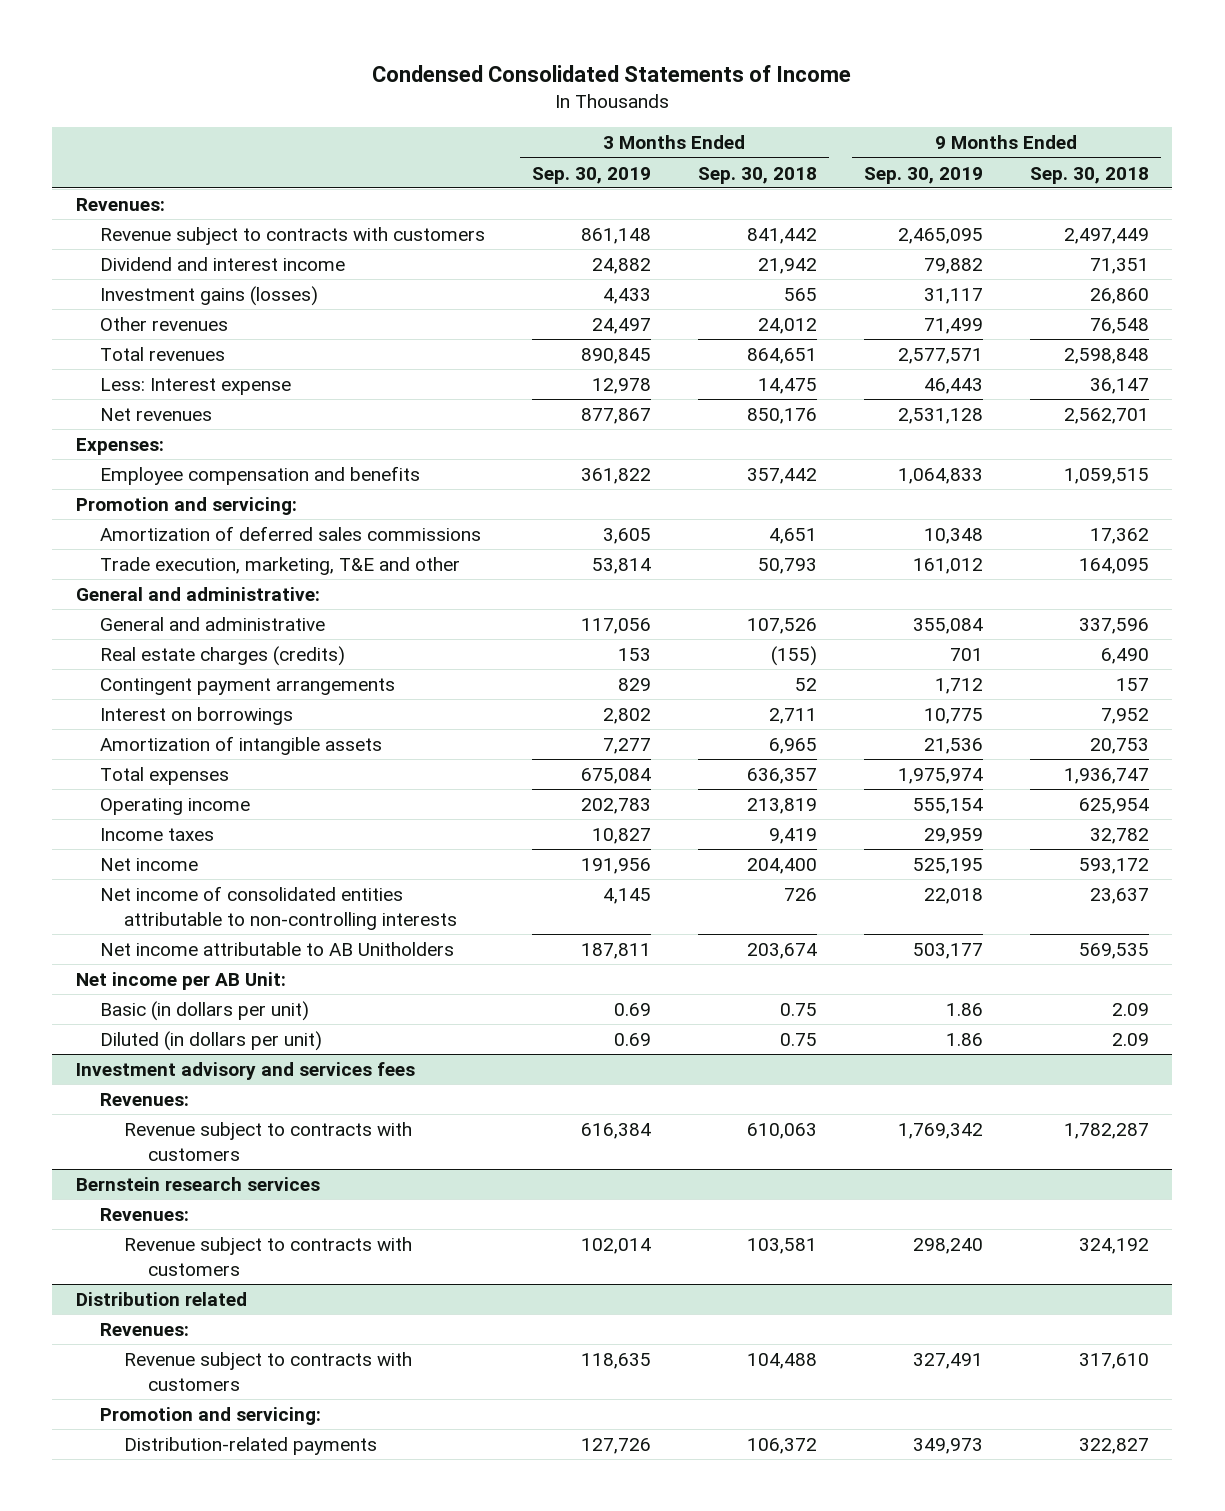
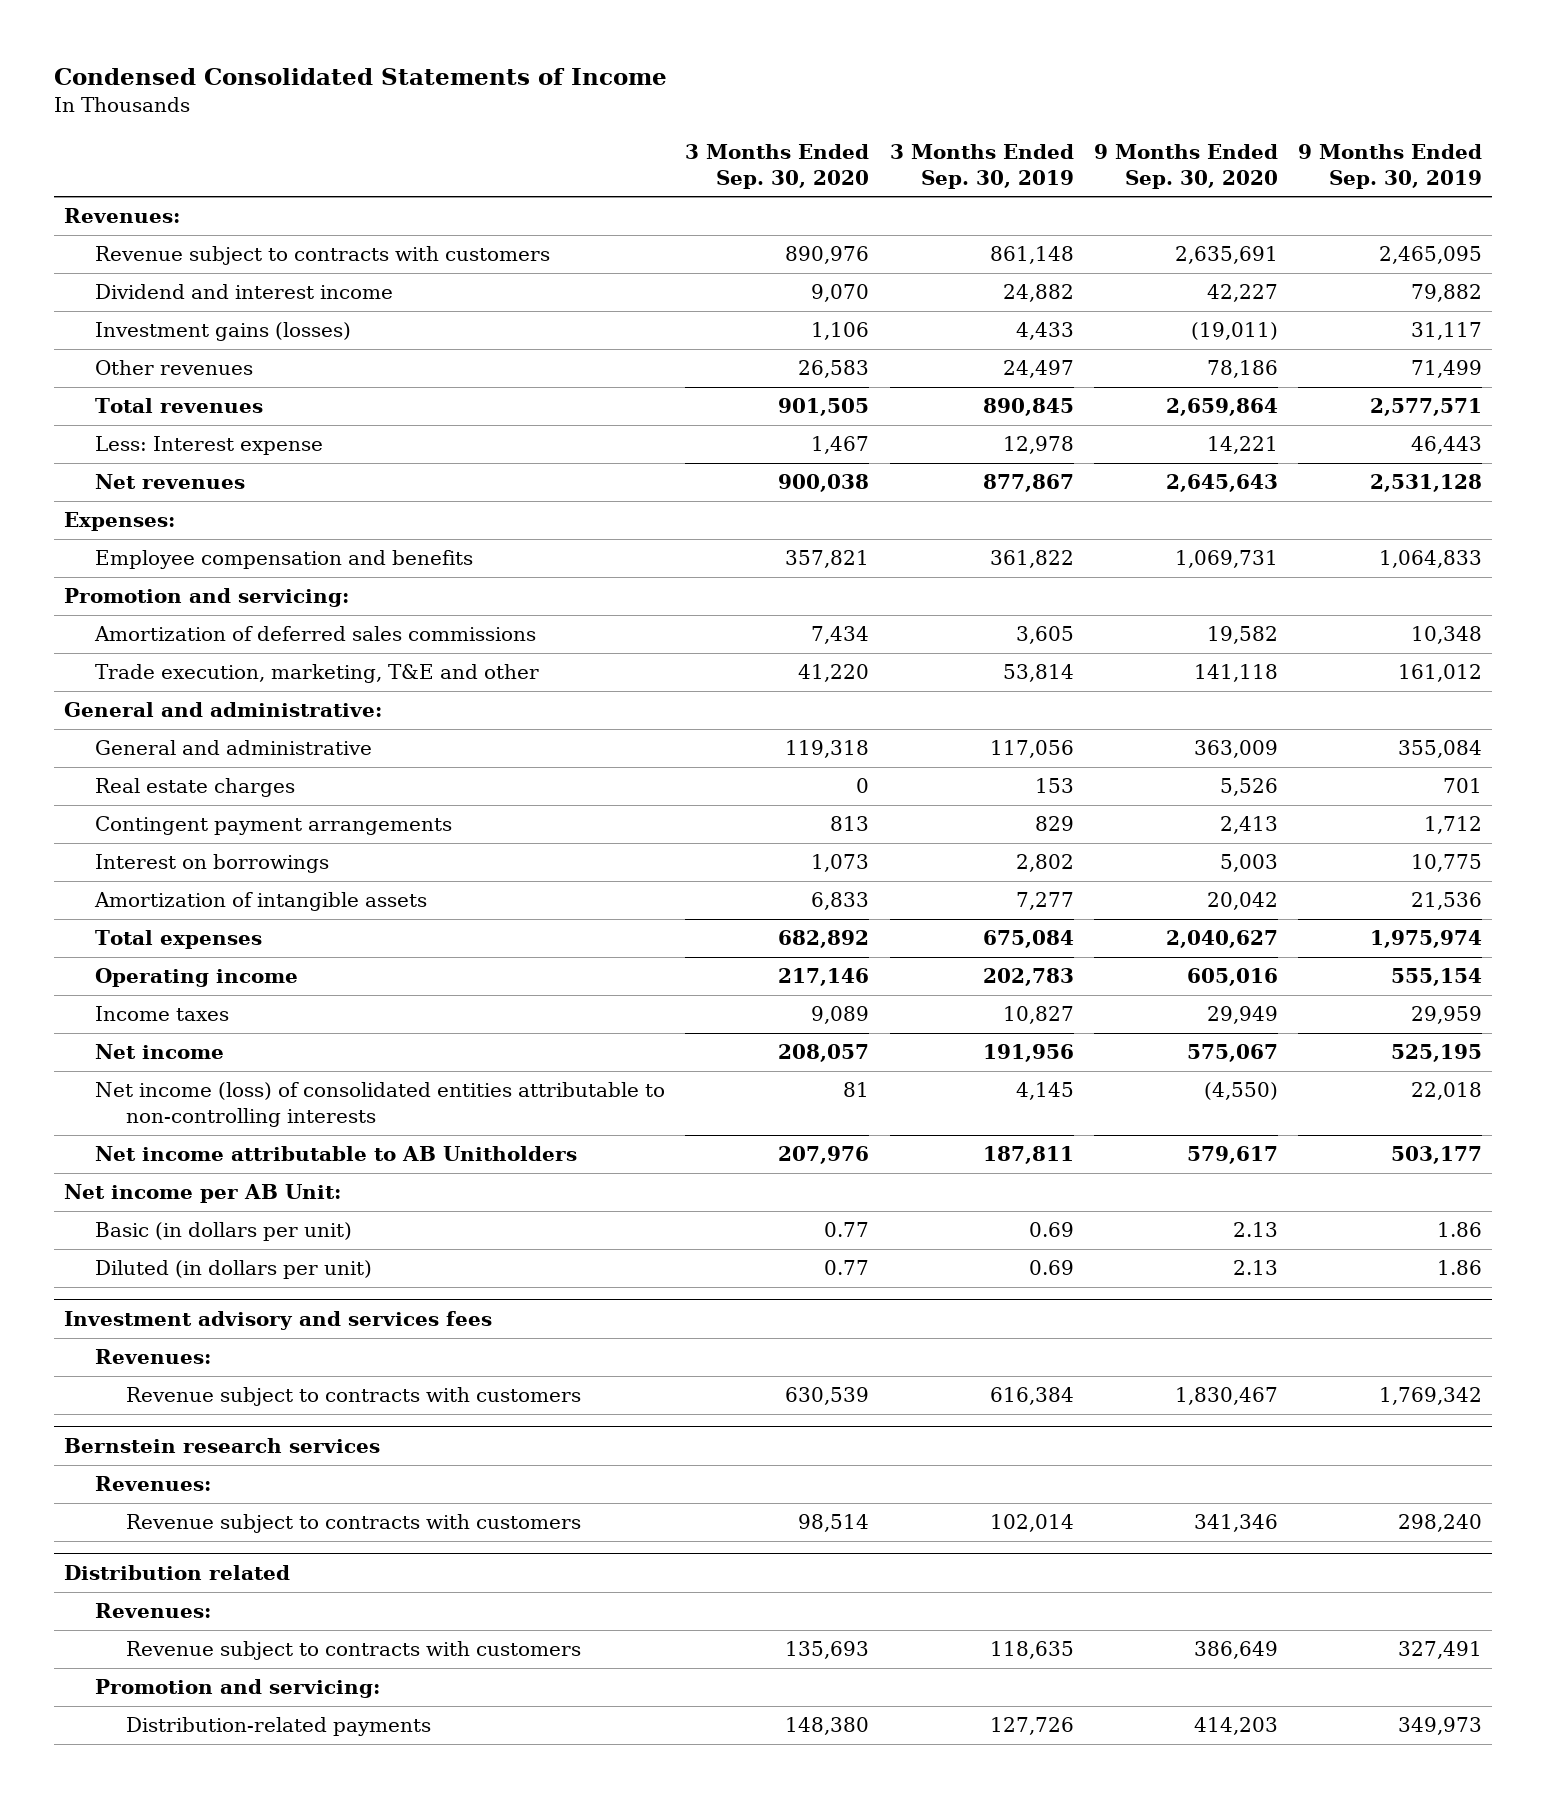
- | 3 Months Ended Sep. 30, 2019 | 3 Months Ended Sep. 30, 2018 | 9 Months Ended Sep. 30, 2019 | 9 Months Ended Sep. 30, 2018
+ | 3 Months Ended Sep. 30, 2020 | 3 Months Ended Sep. 30, 2019 | 9 Months Ended Sep. 30, 2020 | 9 Months Ended Sep. 30, 2019
- Real estate charges (credits) | 153 | (155) | 701 | 6,490
+ Real estate charges | 0 | 153 | 5,526 | 701
- Net income of consolidated entities attributable to non-controlling interests | 4,145 | 726 | 22,018 | 23,637
+ Net income (loss) of consolidated entities attributable to non-controlling interests | 81 | 4,145 | (4,550) | 22,018

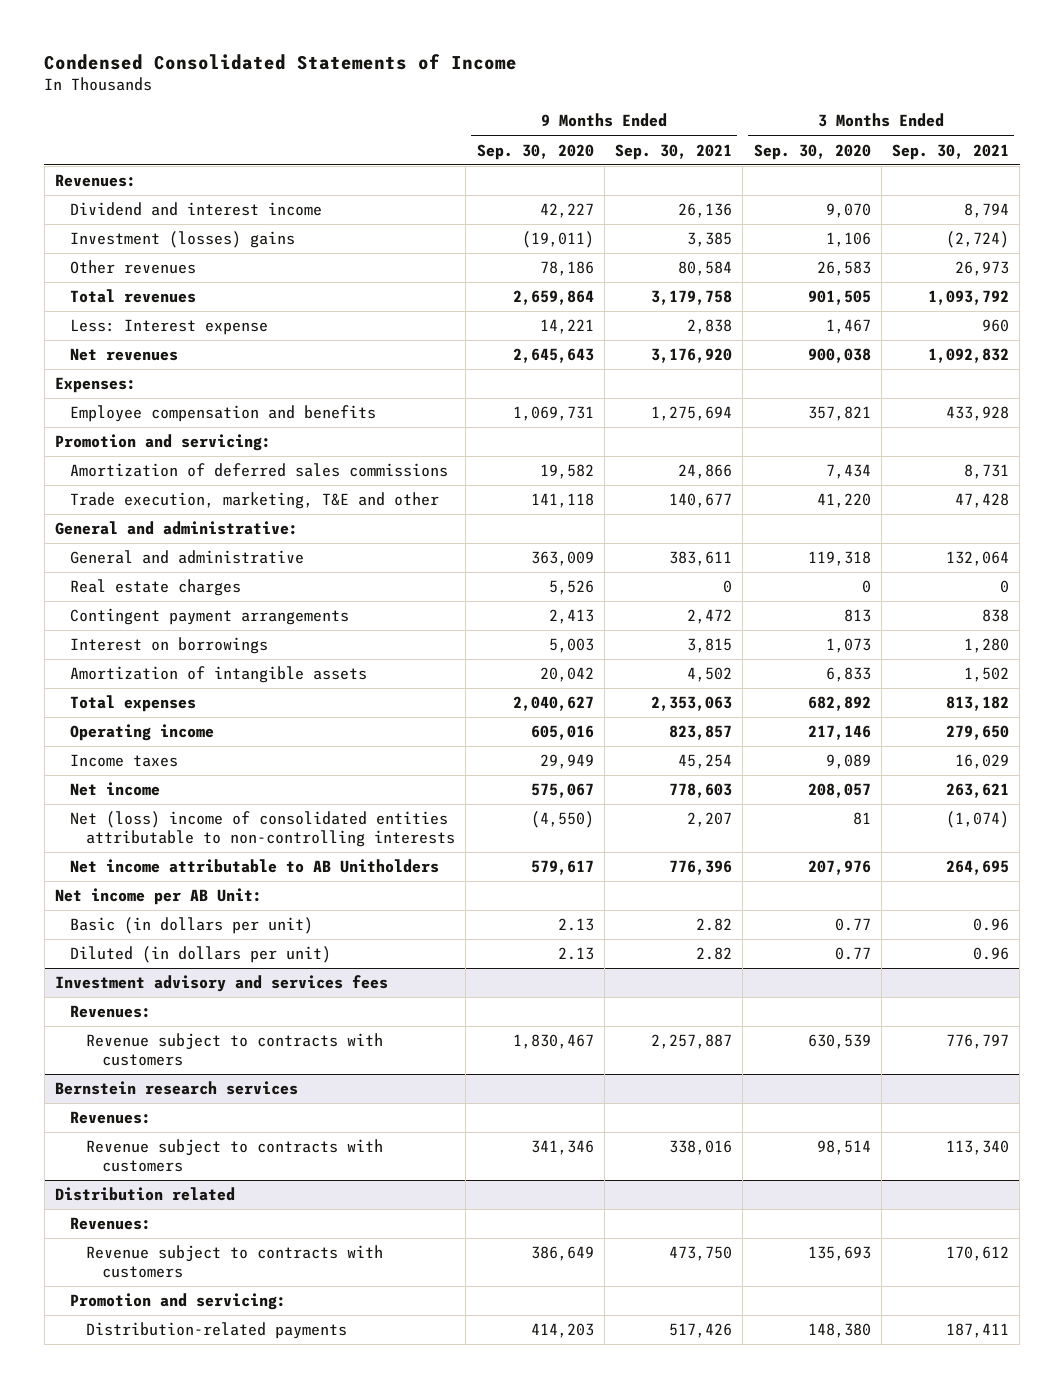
- | 3 Months Ended Sep. 30, 2020 | 3 Months Ended Sep. 30, 2019 | 9 Months Ended Sep. 30, 2020 | 9 Months Ended Sep. 30, 2019
+ | 9 Months Ended Sep. 30, 2020 | 9 Months Ended Sep. 30, 2021 | 3 Months Ended Sep. 30, 2020 | 3 Months Ended Sep. 30, 2021
- Revenue subject to contracts with customers | 890,976 | 861,148 | 2,635,691 | 2,465,095
- Investment gains (losses) | 1,106 | 4,433 | (19,011) | 31,117
+ Investment (losses) gains | (19,011) | 3,385 | 1,106 | (2,724)
- Net income (loss) of consolidated entities attributable to non-controlling interests | 81 | 4,145 | (4,550) | 22,018
+ Net (loss) income of consolidated entities attributable to non-controlling interests | (4,550) | 2,207 | 81 | (1,074)

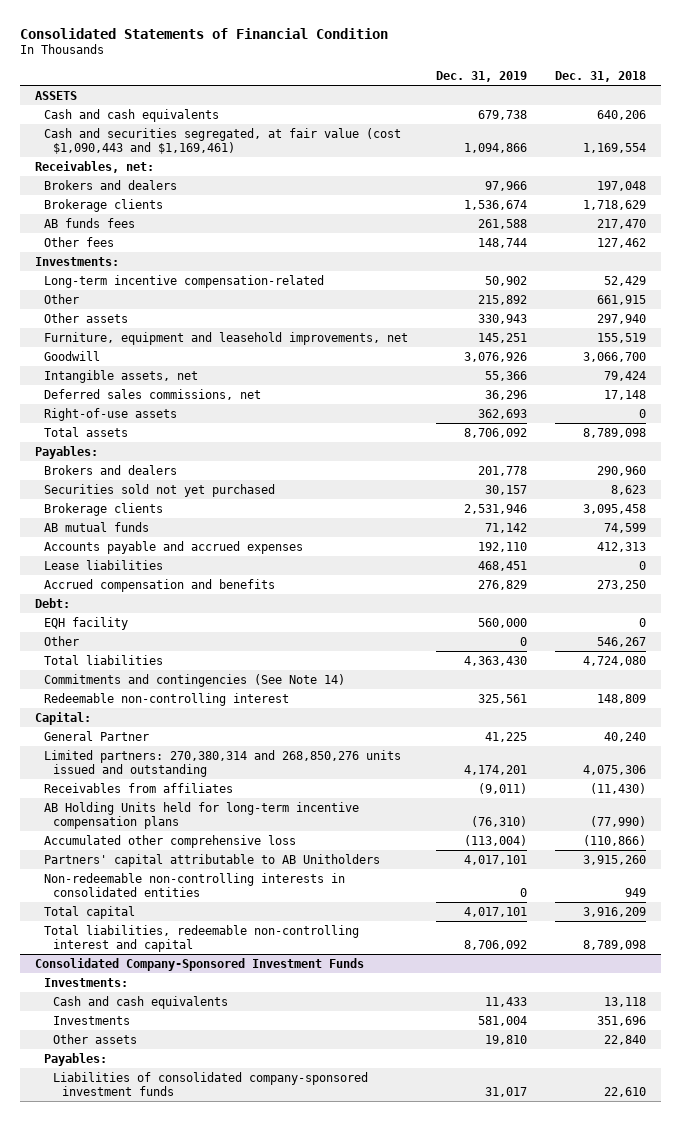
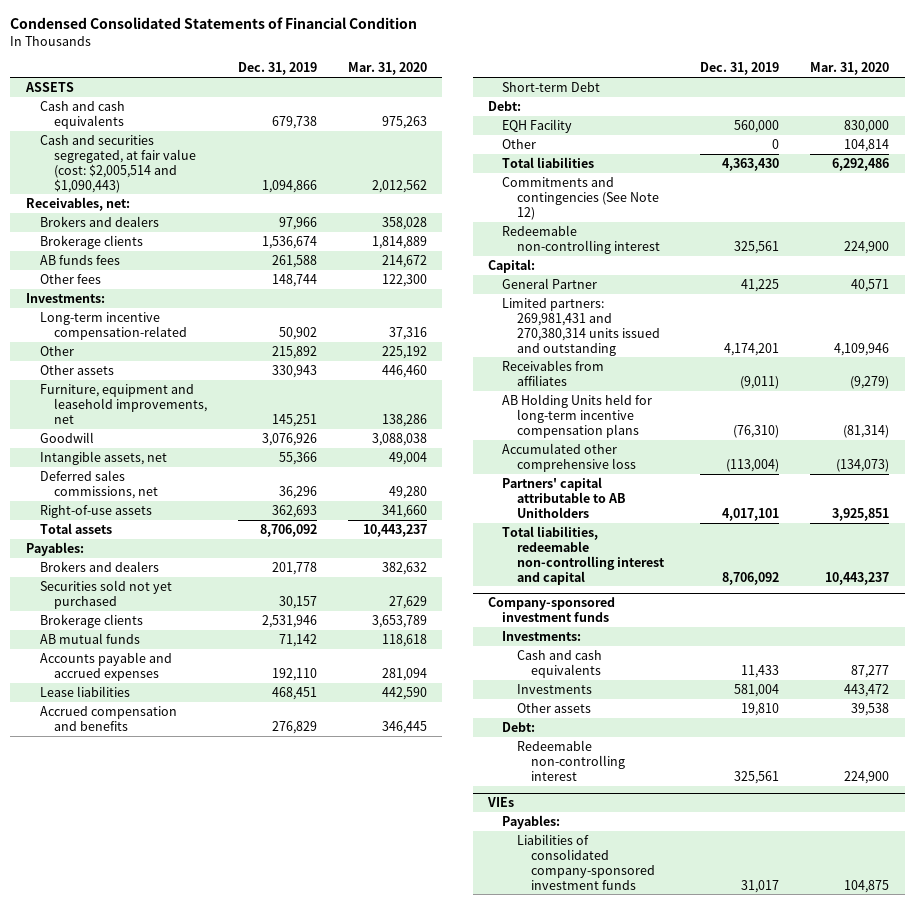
- Consolidated Statements of Financial Condition
+ Condensed Consolidated Statements of Financial Condition
- | Dec. 31, 2019 | Dec. 31, 2018
+ | Dec. 31, 2019 | Mar. 31, 2020
- Cash and securities segregated, at fair value (cost $1,090,443 and $1,169,461) | 1,094,866 | 1,169,554
+ Cash and securities segregated, at fair value (cost: $2,005,514 and $1,090,443) | 1,094,866 | 2,012,562
+ Short-term Debt
- EQH facility | 560,000 | 0
+ EQH Facility | 560,000 | 830,000
- Commitments and contingencies (See Note 14)
+ Commitments and contingencies (See Note 12)
- Limited partners: 270,380,314 and 268,850,276 units issued and outstanding | 4,174,201 | 4,075,306
+ Limited partners: 269,981,431 and 270,380,314 units issued and outstanding | 4,174,201 | 4,109,946
- Non-redeemable non-controlling interests in consolidated entities | 0 | 949
- Total capital | 4,017,101 | 3,916,209
- Consolidated Company-Sponsored Investment Funds
+ Company-sponsored investment funds
+ Debt:
+ Redeemable non-controlling interest | 325,561 | 224,900
+ VIEs

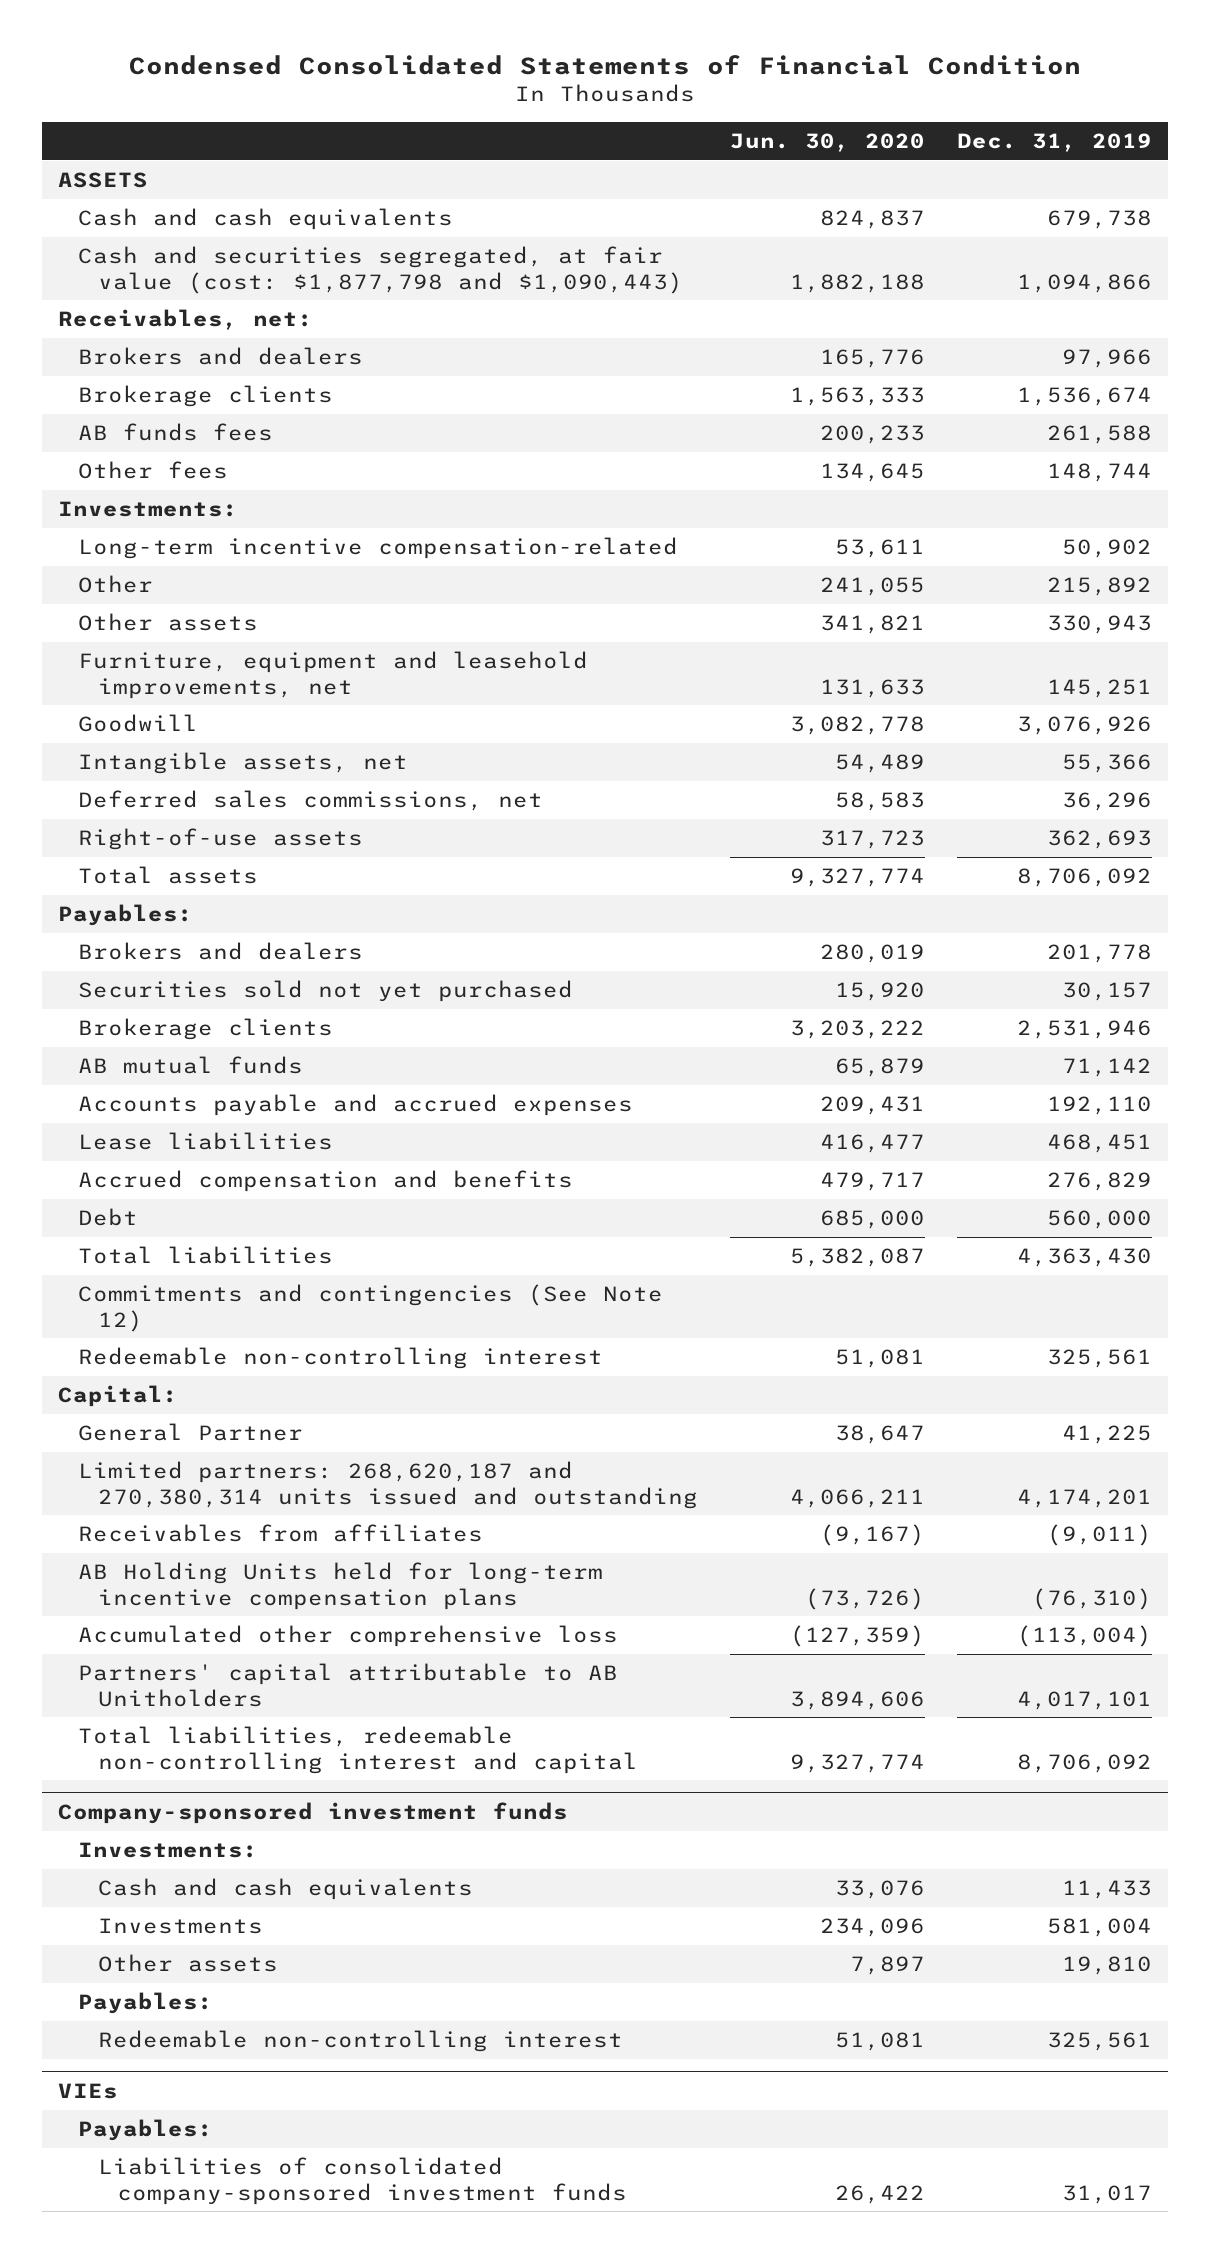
- | Dec. 31, 2019 | Mar. 31, 2020
+ | Jun. 30, 2020 | Dec. 31, 2019
- Cash and securities segregated, at fair value (cost: $2,005,514 and $1,090,443) | 1,094,866 | 2,012,562
+ Cash and securities segregated, at fair value (cost: $1,877,798 and $1,090,443) | 1,882,188 | 1,094,866
- Short-term Debt
- Debt:
- EQH Facility | 560,000 | 830,000
- Other | 0 | 104,814
+ Debt | 685,000 | 560,000
- Limited partners: 269,981,431 and 270,380,314 units issued and outstanding | 4,174,201 | 4,109,946
+ Limited partners: 268,620,187 and 270,380,314 units issued and outstanding | 4,066,211 | 4,174,201
@ Company-sponsored investment funds
- Debt:
+ Payables:

